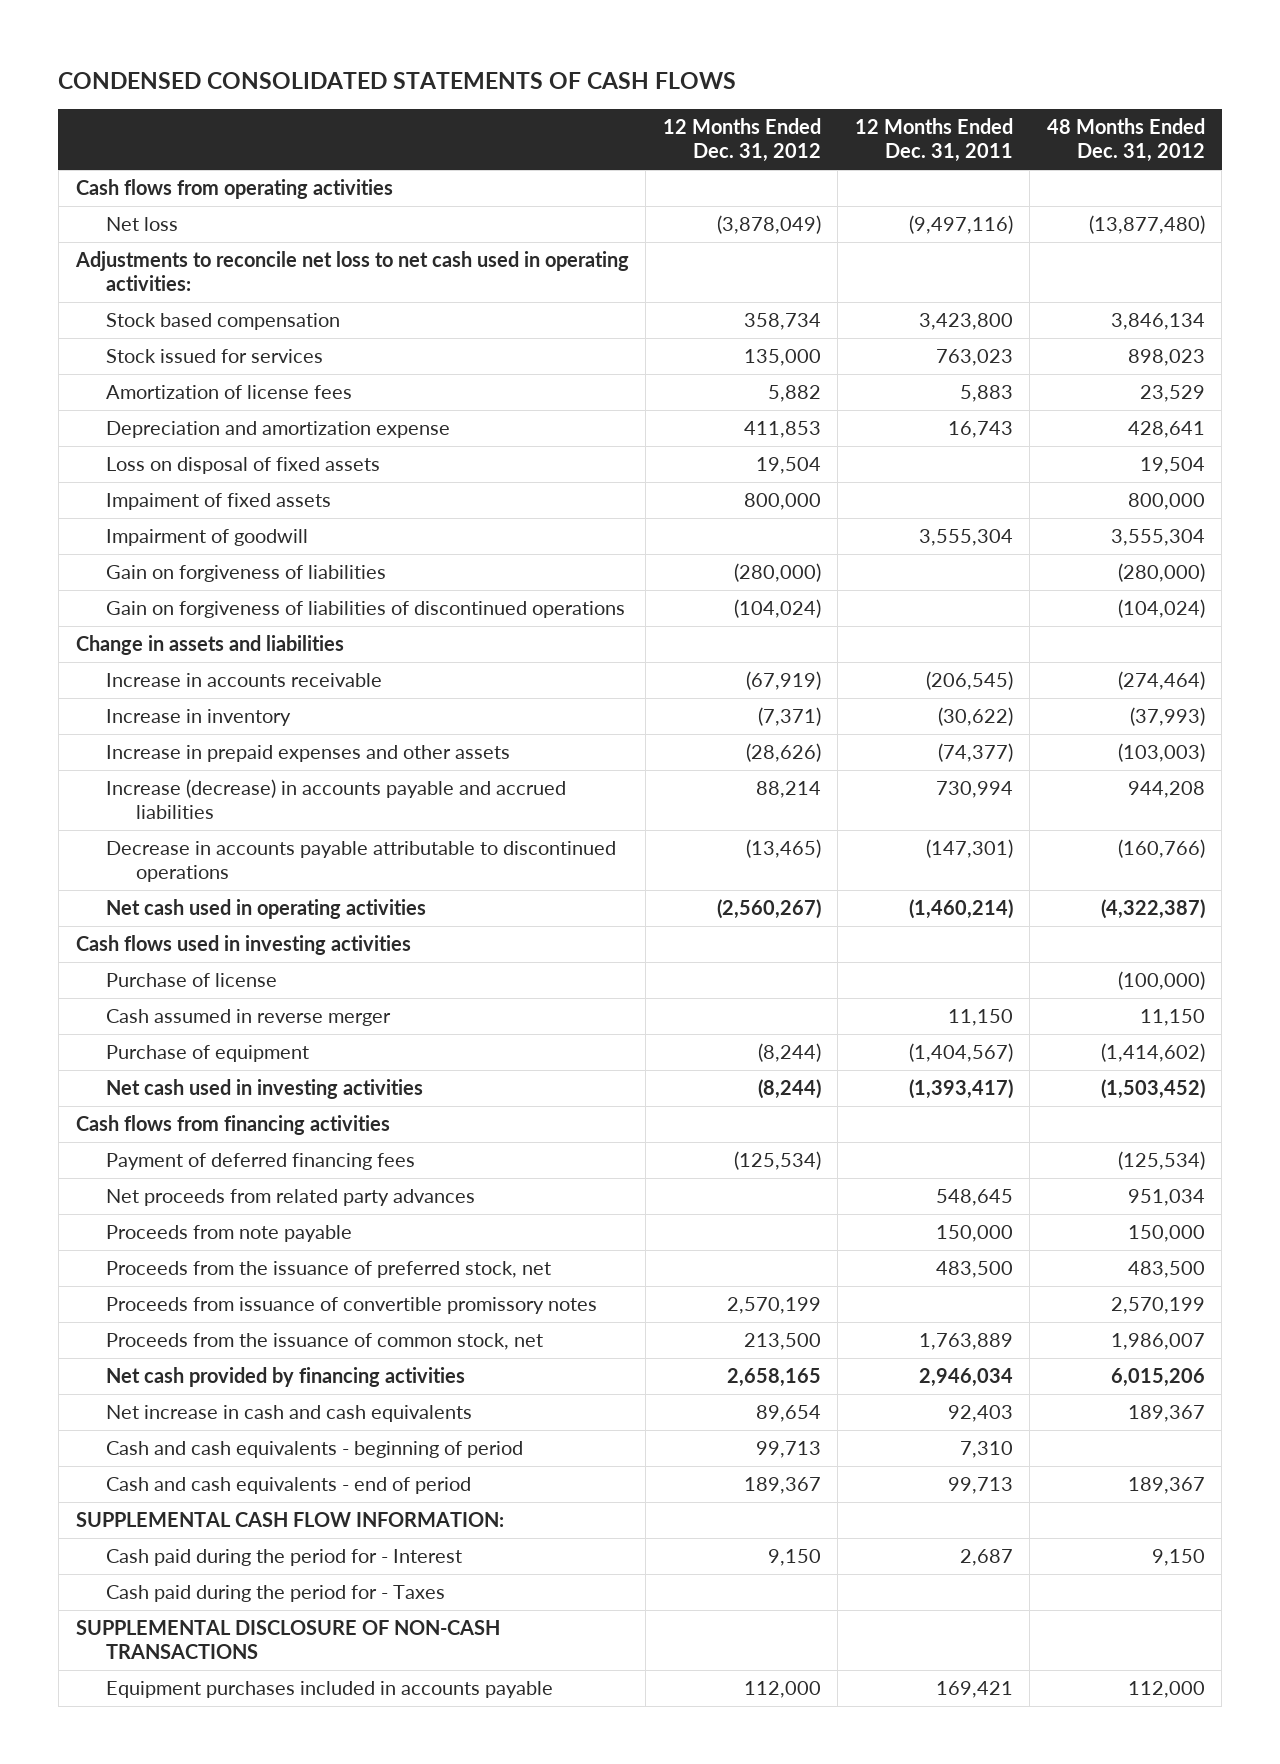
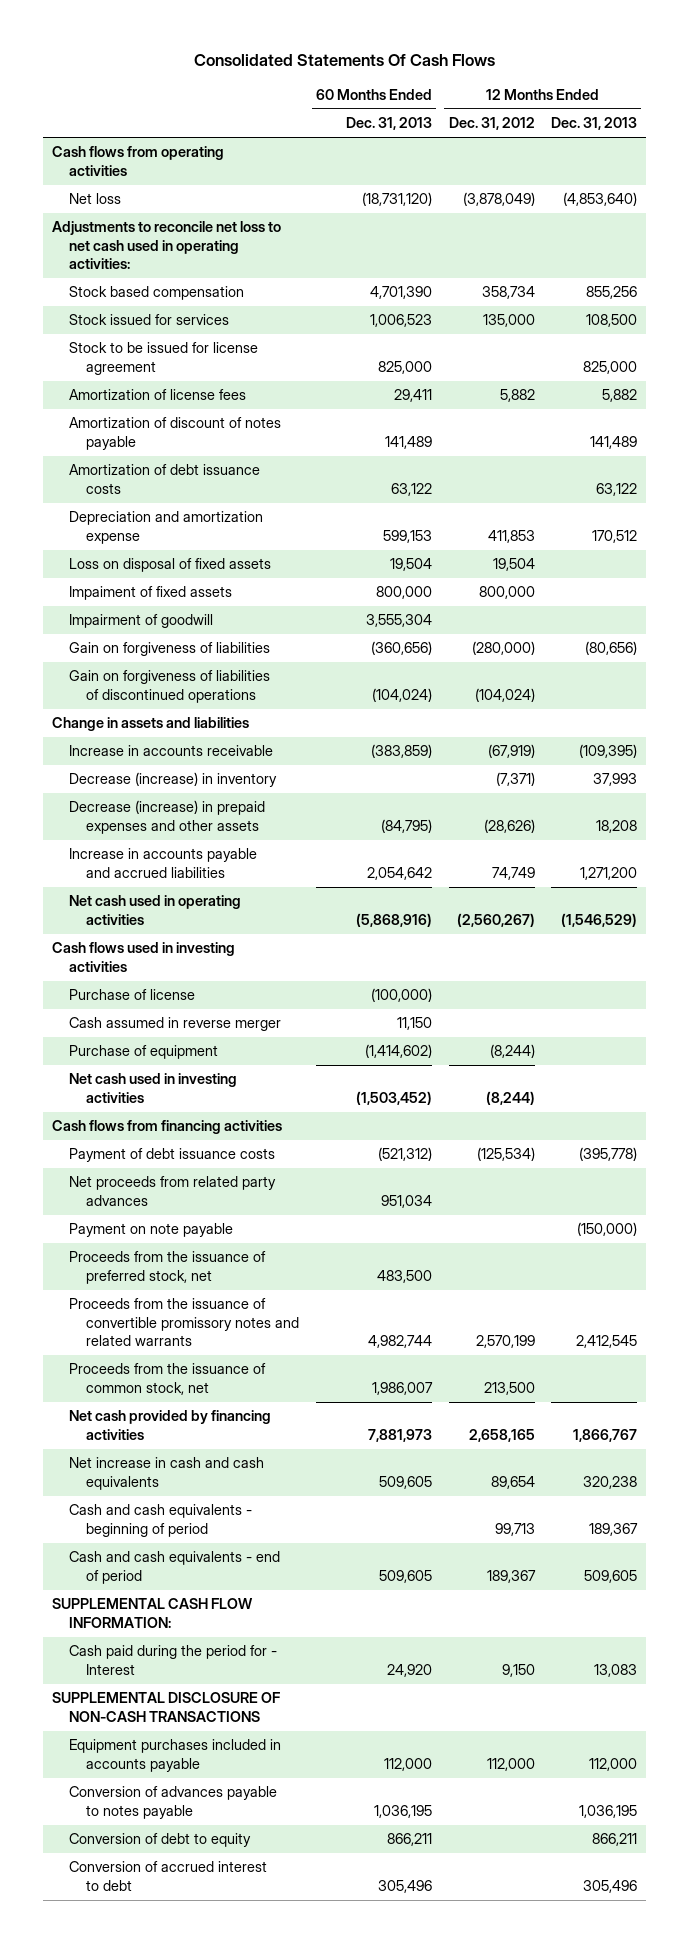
- CONDENSED CONSOLIDATED STATEMENTS OF CASH FLOWS
+ Consolidated Statements Of Cash Flows
- | 12 Months Ended Dec. 31, 2012 | 12 Months Ended Dec. 31, 2011 | 48 Months Ended Dec. 31, 2012
+ | 60 Months Ended Dec. 31, 2013 | 12 Months Ended Dec. 31, 2012 | 12 Months Ended Dec. 31, 2013
+ Stock to be issued for license agreement | 825,000 | | 825,000
+ Amortization of discount of notes payable | 141,489 | | 141,489
+ Amortization of debt issuance costs | 63,122 | | 63,122
- Increase in inventory | (7,371) | (30,622) | (37,993)
- Increase in prepaid expenses and other assets | (28,626) | (74,377) | (103,003)
- Increase (decrease) in accounts payable and accrued liabilities | 88,214 | 730,994 | 944,208
- Decrease in accounts payable attributable to discontinued operations | (13,465) | (147,301) | (160,766)
+ Decrease (increase) in inventory | | (7,371) | 37,993
+ Decrease (increase) in prepaid expenses and other assets | (84,795) | (28,626) | 18,208
+ Increase in accounts payable and accrued liabilities | 2,054,642 | 74,749 | 1,271,200
- Payment of deferred financing fees | (125,534) | | (125,534)
+ Payment of debt issuance costs | (521,312) | (125,534) | (395,778)
- Proceeds from note payable | | 150,000 | 150,000
+ Payment on note payable | | | (150,000)
- Proceeds from issuance of convertible promissory notes | 2,570,199 | | 2,570,199
+ Proceeds from the issuance of convertible promissory notes and related warrants | 4,982,744 | 2,570,199 | 2,412,545
- Cash paid during the period for - Taxes
+ Conversion of advances payable to notes payable | 1,036,195 | | 1,036,195
+ Conversion of debt to equity | 866,211 | | 866,211
+ Conversion of accrued interest to debt | 305,496 | | 305,496

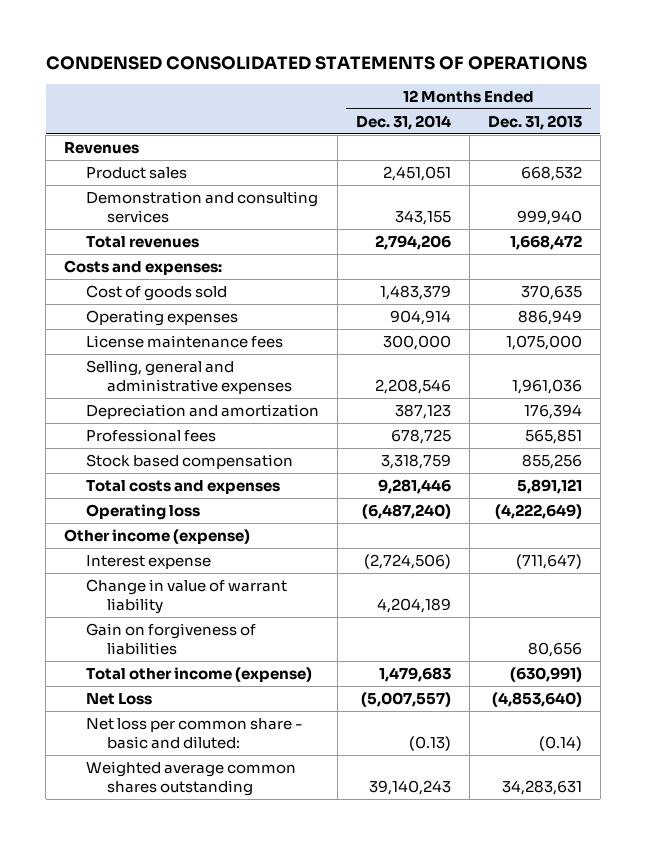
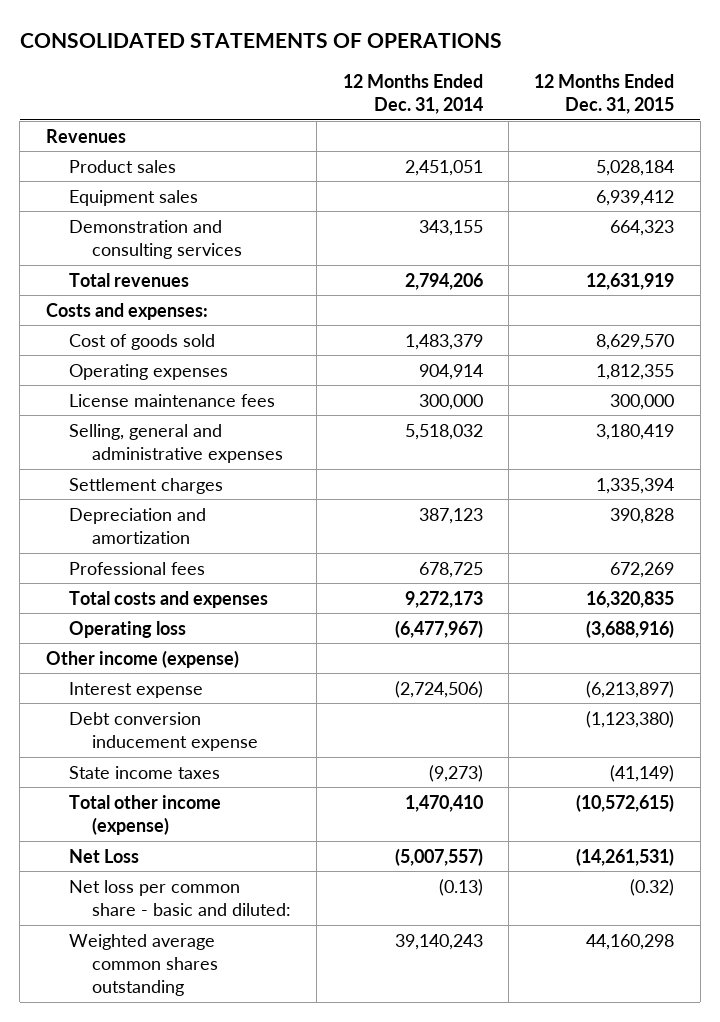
- CONDENSED CONSOLIDATED STATEMENTS OF OPERATIONS
+ CONSOLIDATED STATEMENTS OF OPERATIONS
- | 12 Months Ended Dec. 31, 2014 | 12 Months Ended Dec. 31, 2013
+ | 12 Months Ended Dec. 31, 2014 | 12 Months Ended Dec. 31, 2015
+ Equipment sales | | 6,939,412
- Selling, general and administrative expenses | 2,208,546 | 1,961,036
+ Selling, general and administrative expenses | 5,518,032 | 3,180,419
+ Settlement charges | | 1,335,394
- Stock based compensation | 3,318,759 | 855,256
- Total costs and expenses | 9,281,446 | 5,891,121
- Operating loss | (6,487,240) | (4,222,649)
+ Total costs and expenses | 9,272,173 | 16,320,835
+ Operating loss | (6,477,967) | (3,688,916)
- Change in value of warrant liability | 4,204,189 |
- Gain on forgiveness of liabilities | | 80,656
- Total other income (expense) | 1,479,683 | (630,991)
+ Debt conversion inducement expense | | (1,123,380)
+ State income taxes | (9,273) | (41,149)
+ Total other income (expense) | 1,470,410 | (10,572,615)

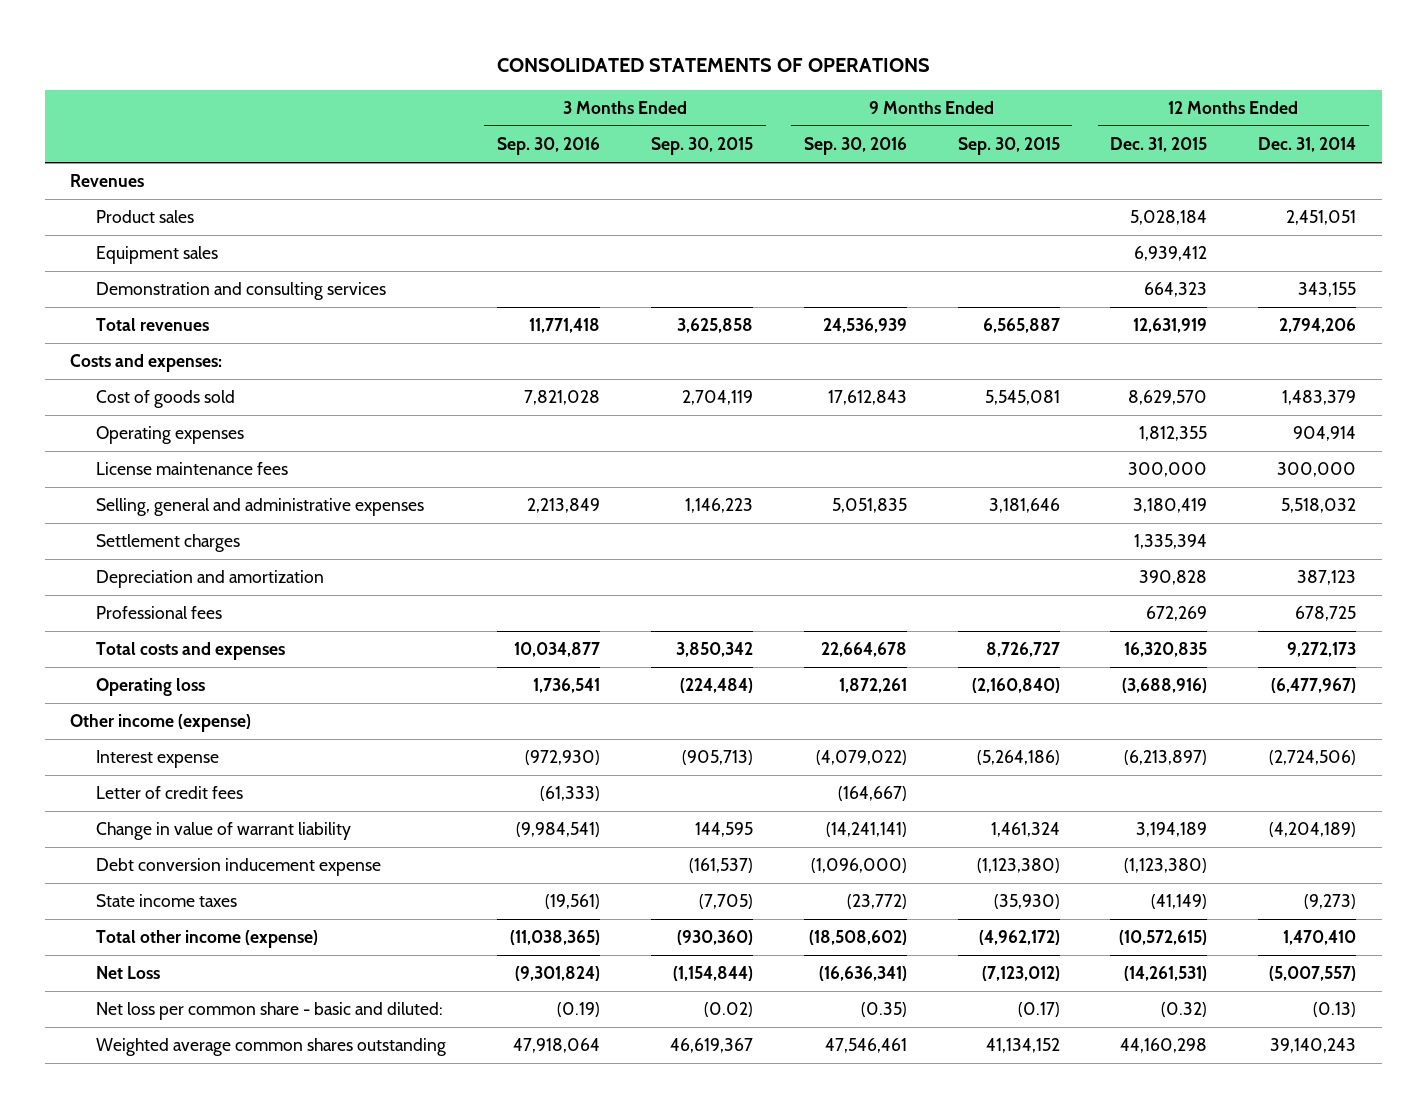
- | 12 Months Ended Dec. 31, 2014 | 12 Months Ended Dec. 31, 2015
+ | 3 Months Ended Sep. 30, 2016 | 3 Months Ended Sep. 30, 2015 | 9 Months Ended Sep. 30, 2016 | 9 Months Ended Sep. 30, 2015 | 12 Months Ended Dec. 31, 2015 | 12 Months Ended Dec. 31, 2014
+ Letter of credit fees | (61,333) | | (164,667) | | |
+ Change in value of warrant liability | (9,984,541) | 144,595 | (14,241,141) | 1,461,324 | 3,194,189 | (4,204,189)

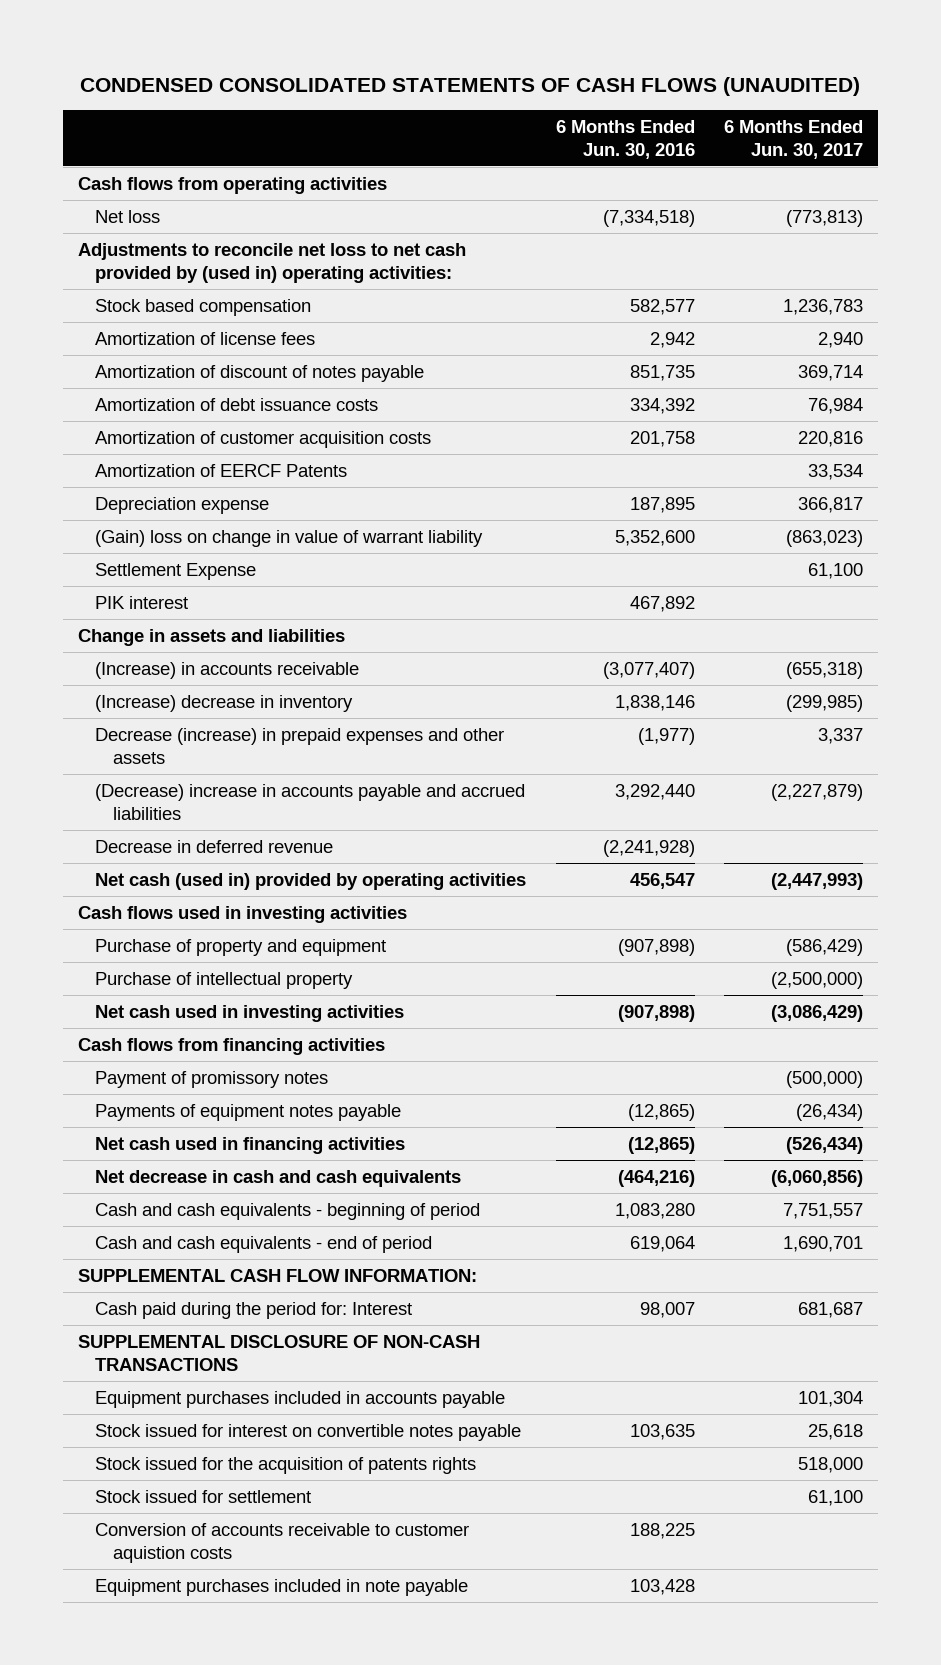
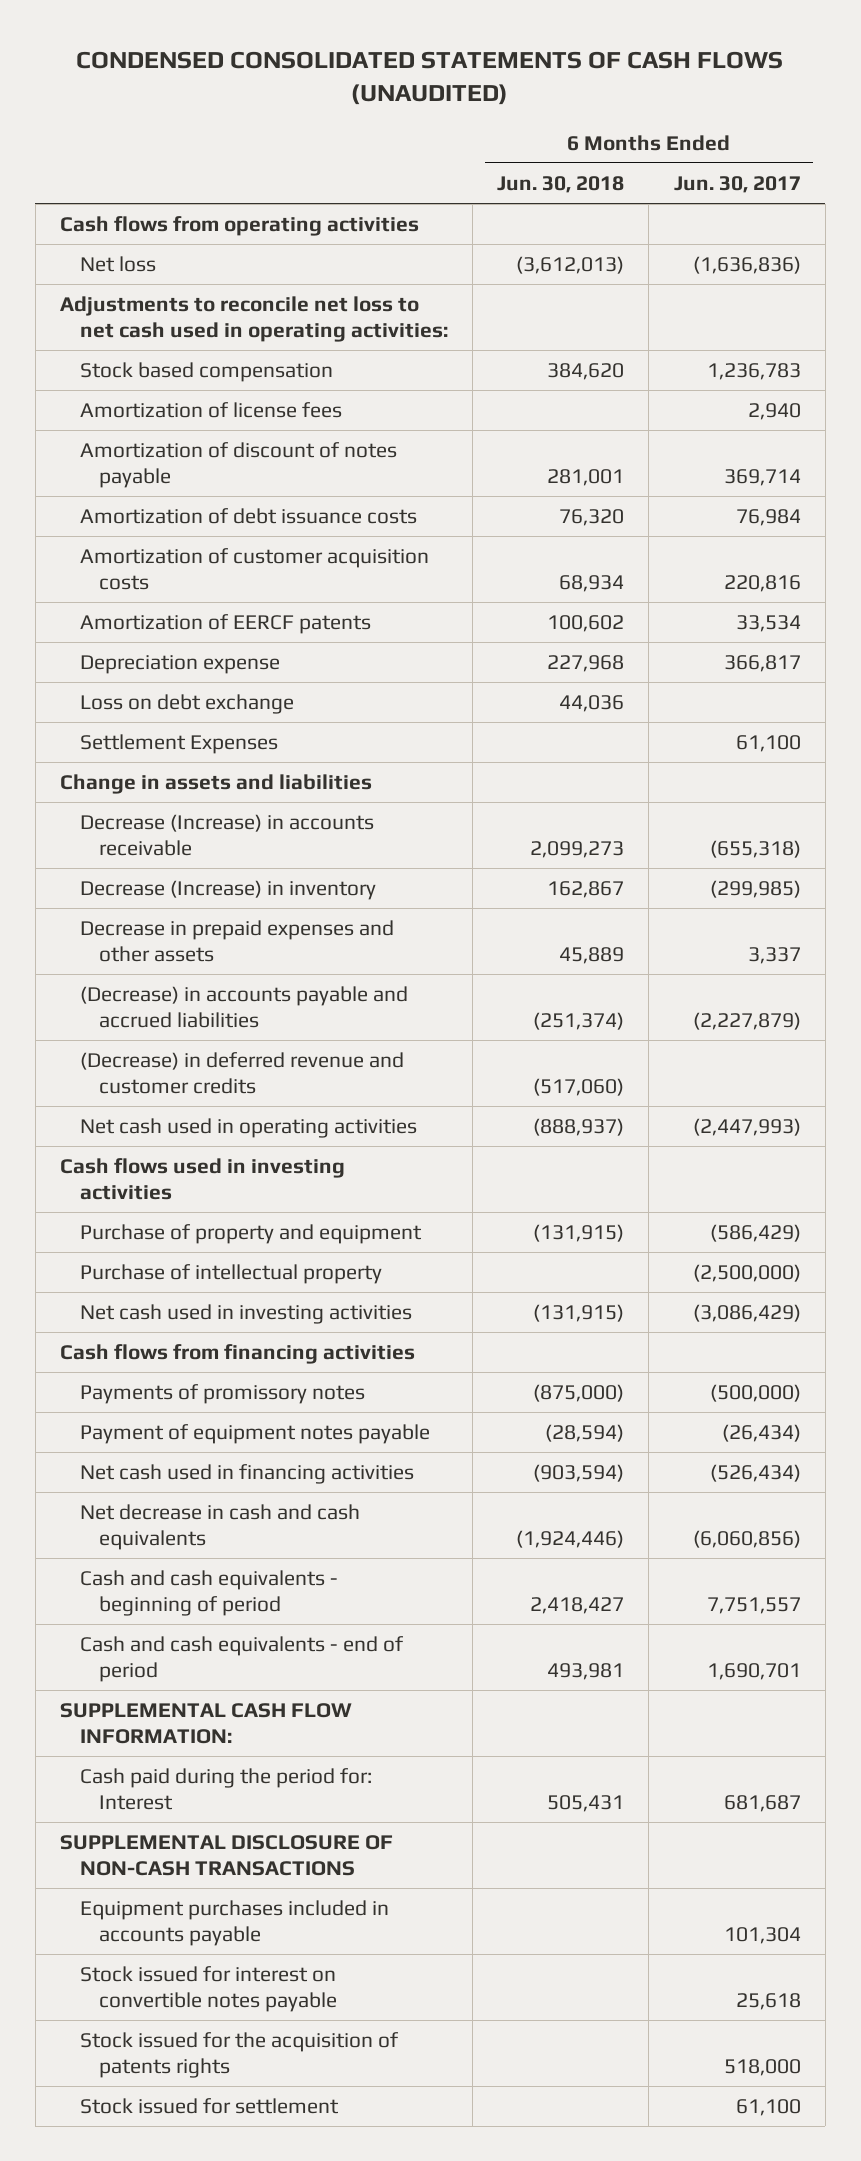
- | 6 Months Ended Jun. 30, 2016 | 6 Months Ended Jun. 30, 2017
+ | 6 Months Ended Jun. 30, 2018 | 6 Months Ended Jun. 30, 2017
- Net loss | (7,334,518) | (773,813)
- Adjustments to reconcile net loss to net cash provided by (used in) operating activities:
+ Net loss | (3,612,013) | (1,636,836)
+ Adjustments to reconcile net loss to net cash used in operating activities:
- Amortization of EERCF Patents | | 33,534
+ Amortization of EERCF patents | 100,602 | 33,534
- (Gain) loss on change in value of warrant liability | 5,352,600 | (863,023)
- Settlement Expense | | 61,100
- PIK interest | 467,892 |
+ Loss on debt exchange | 44,036 |
+ Settlement Expenses | | 61,100
- (Increase) in accounts receivable | (3,077,407) | (655,318)
- (Increase) decrease in inventory | 1,838,146 | (299,985)
- Decrease (increase) in prepaid expenses and other assets | (1,977) | 3,337
- (Decrease) increase in accounts payable and accrued liabilities | 3,292,440 | (2,227,879)
- Decrease in deferred revenue | (2,241,928) |
- Net cash (used in) provided by operating activities | 456,547 | (2,447,993)
+ Decrease (Increase) in accounts receivable | 2,099,273 | (655,318)
+ Decrease (Increase) in inventory | 162,867 | (299,985)
+ Decrease in prepaid expenses and other assets | 45,889 | 3,337
+ (Decrease) in accounts payable and accrued liabilities | (251,374) | (2,227,879)
+ (Decrease) in deferred revenue and customer credits | (517,060) |
+ Net cash used in operating activities | (888,937) | (2,447,993)
- Payment of promissory notes | | (500,000)
- Payments of equipment notes payable | (12,865) | (26,434)
+ Payments of promissory notes | (875,000) | (500,000)
+ Payment of equipment notes payable | (28,594) | (26,434)
- Conversion of accounts receivable to customer aquistion costs | 188,225 |
- Equipment purchases included in note payable | 103,428 |

